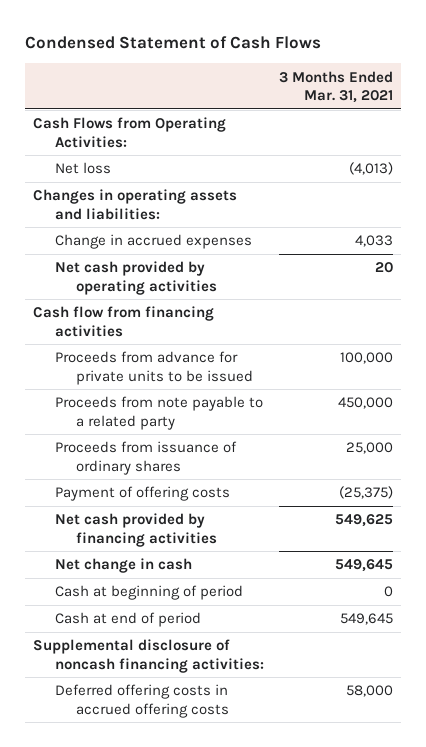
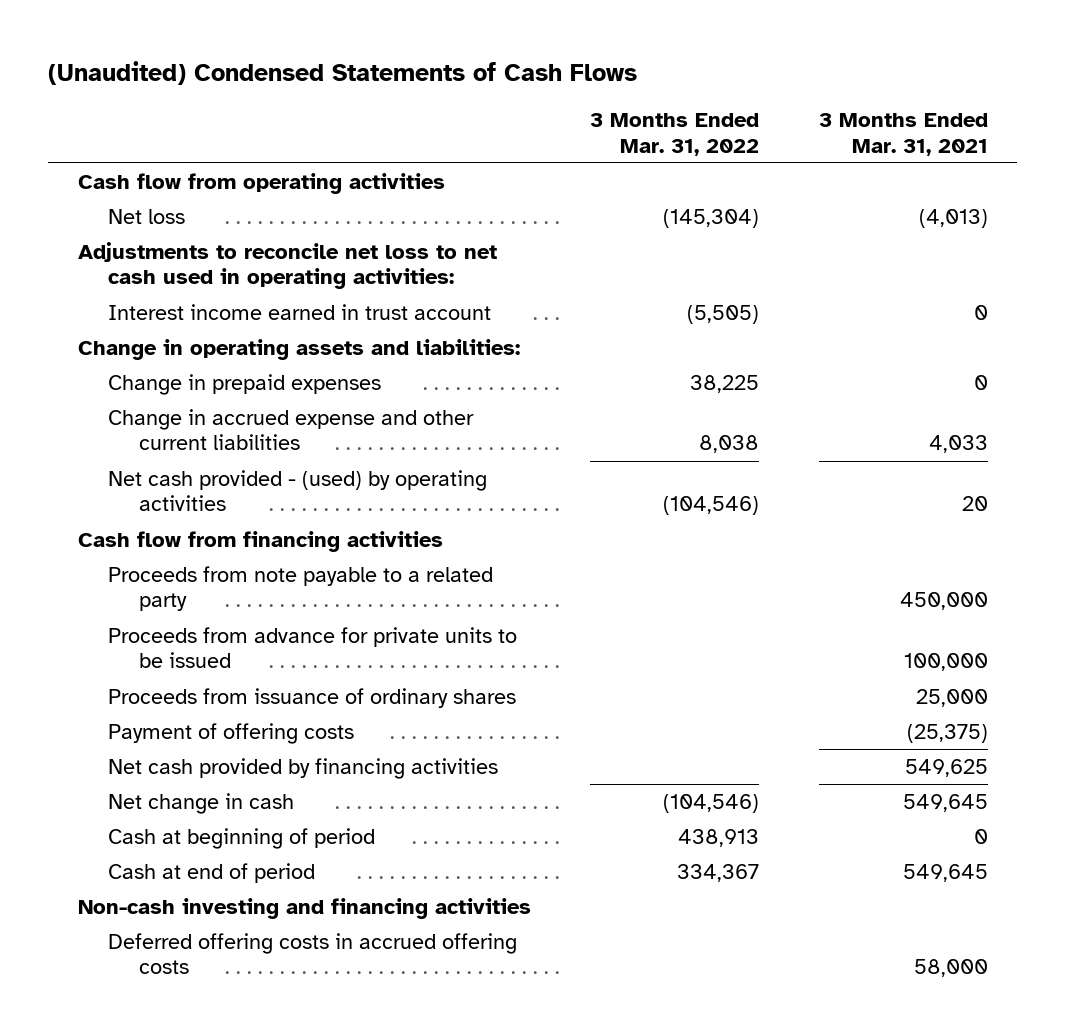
- Condensed Statement of Cash Flows
+ (Unaudited) Condensed Statements of Cash Flows
- | 3 Months Ended Mar. 31, 2021
+ | 3 Months Ended Mar. 31, 2022 | 3 Months Ended Mar. 31, 2021
- Cash Flows from Operating Activities:
+ Cash flow from operating activities
- Changes in operating assets and liabilities:
- Change in accrued expenses | 4,033
- Net cash provided by operating activities | 20
+ Adjustments to reconcile net loss to net cash used in operating activities:
+ Interest income earned in trust account | (5,505) | 0
+ Change in operating assets and liabilities:
+ Change in prepaid expenses | 38,225 | 0
+ Change in accrued expense and other current liabilities | 8,038 | 4,033
+ Net cash provided - (used) by operating activities | (104,546) | 20
moved down: Proceeds from advance for private units to be issued | | 100,000
- Supplemental disclosure of noncash financing activities:
+ Non-cash investing and financing activities

